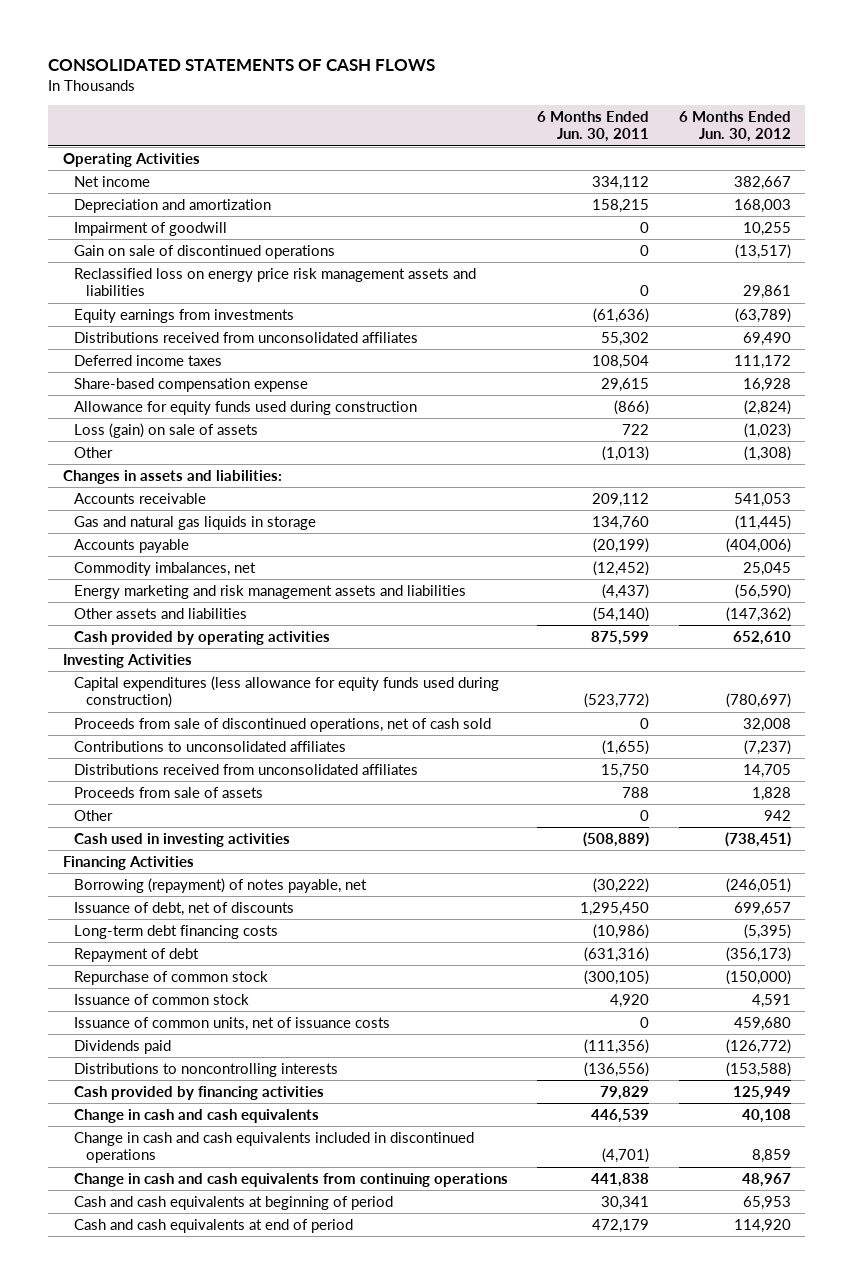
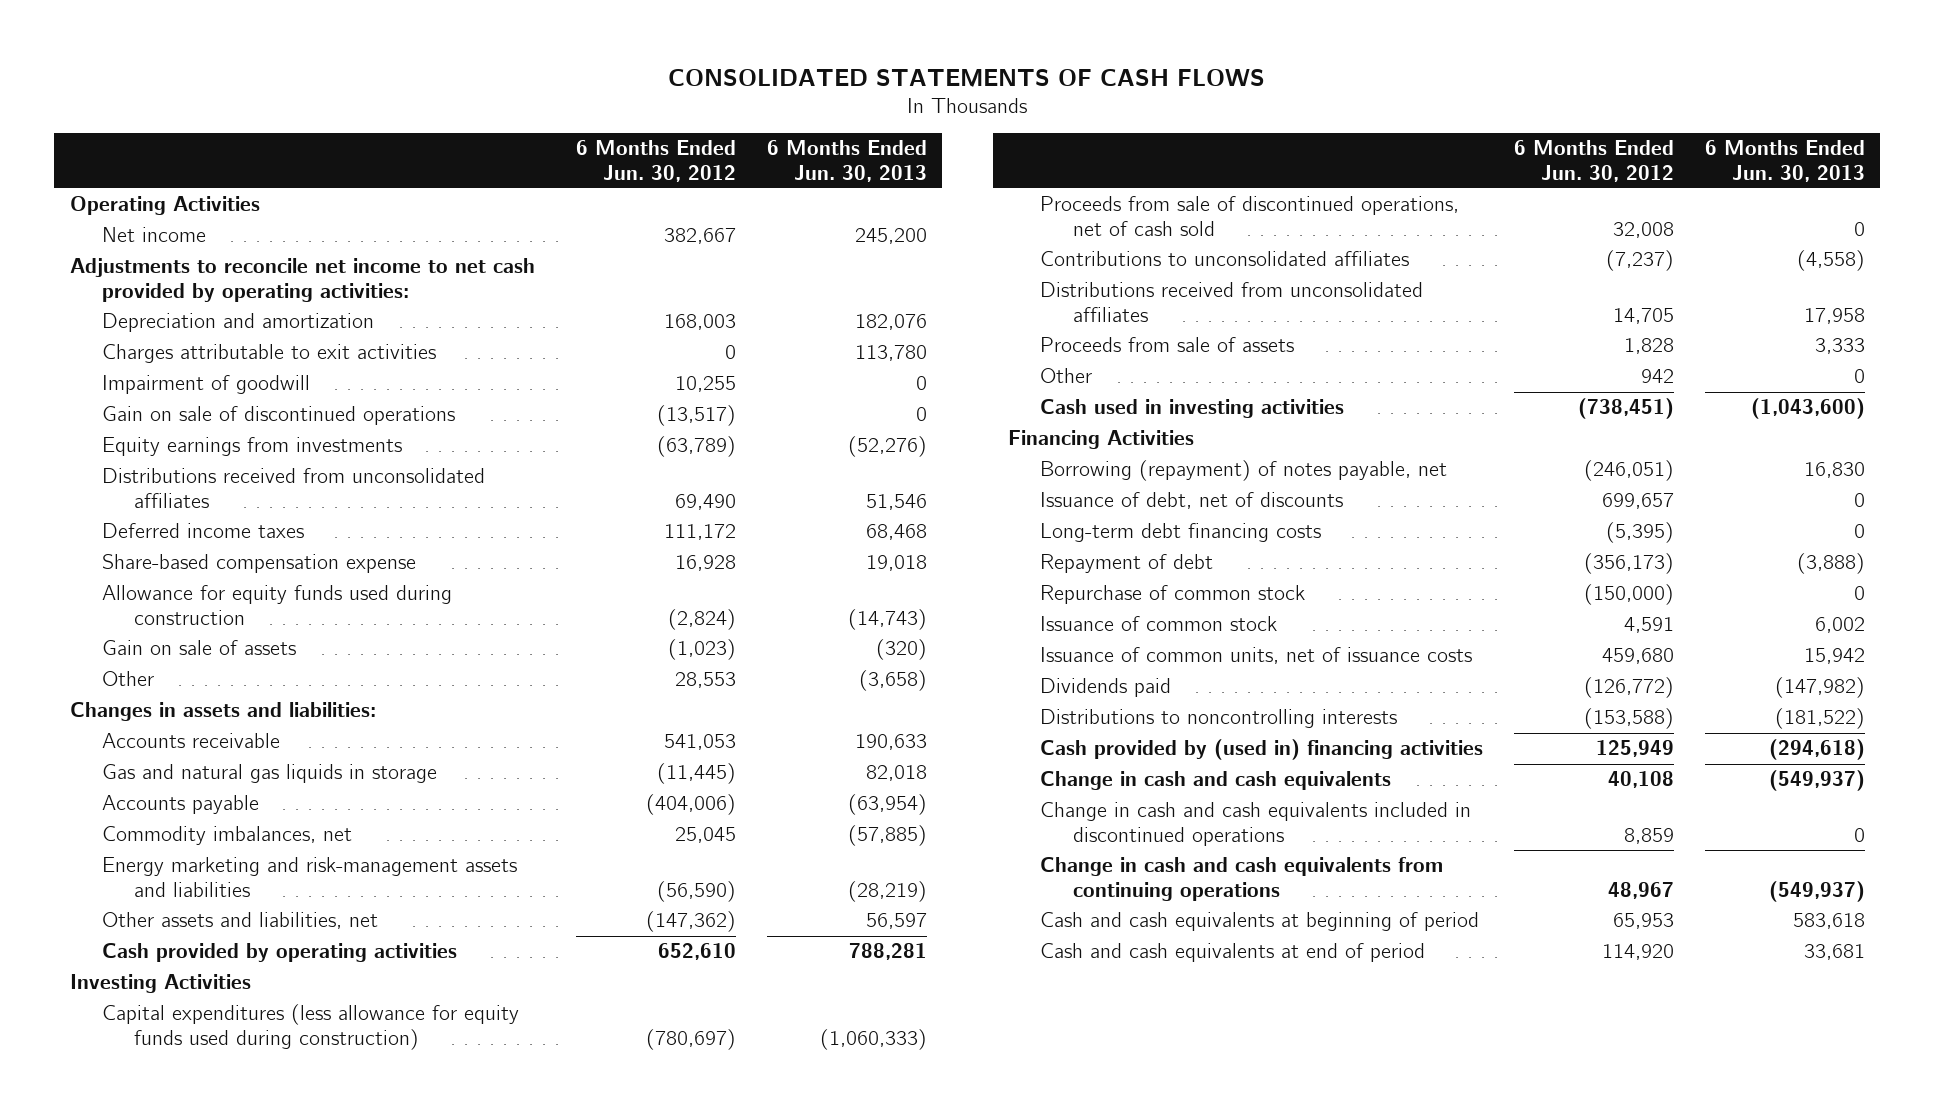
- | 6 Months Ended Jun. 30, 2011 | 6 Months Ended Jun. 30, 2012
+ | 6 Months Ended Jun. 30, 2012 | 6 Months Ended Jun. 30, 2013
+ Adjustments to reconcile net income to net cash provided by operating activities:
+ Charges attributable to exit activities | 0 | 113,780
- Reclassified loss on energy price risk management assets and liabilities | 0 | 29,861
- Loss (gain) on sale of assets | 722 | (1,023)
- Other | (1,013) | (1,308)
+ Gain on sale of assets | (1,023) | (320)
+ Other | 28,553 | (3,658)
- Energy marketing and risk management assets and liabilities | (4,437) | (56,590)
- Other assets and liabilities | (54,140) | (147,362)
+ Energy marketing and risk-management assets and liabilities | (56,590) | (28,219)
+ Other assets and liabilities, net | (147,362) | 56,597
- Cash provided by financing activities | 79,829 | 125,949
+ Cash provided by (used in) financing activities | 125,949 | (294,618)

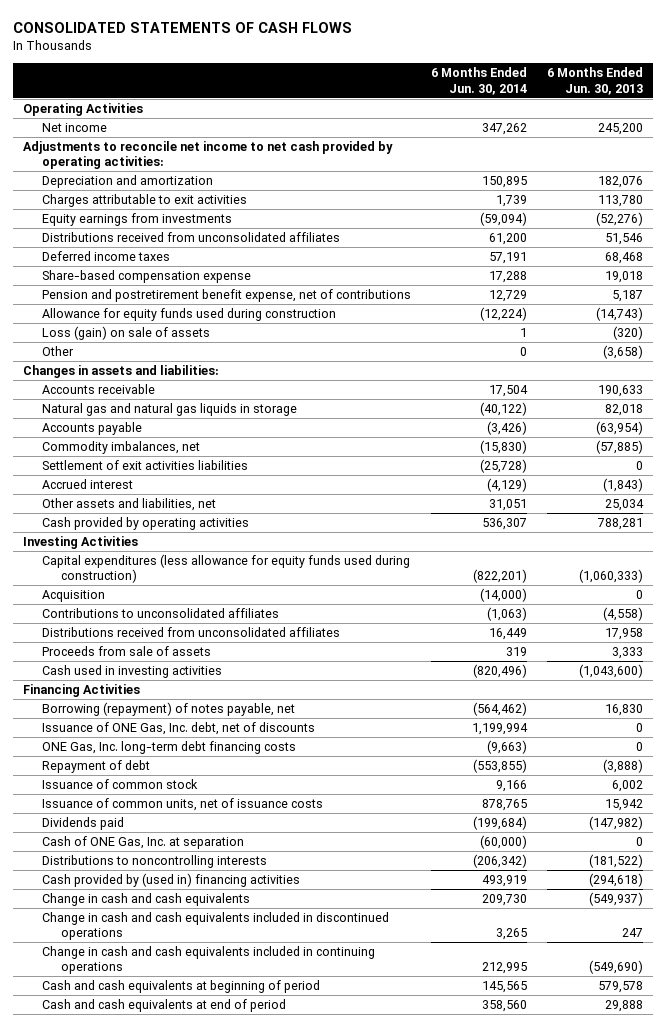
- | 6 Months Ended Jun. 30, 2012 | 6 Months Ended Jun. 30, 2013
+ | 6 Months Ended Jun. 30, 2014 | 6 Months Ended Jun. 30, 2013
- Impairment of goodwill | 10,255 | 0
- Gain on sale of discontinued operations | (13,517) | 0
+ Pension and postretirement benefit expense, net of contributions | 12,729 | 5,187
- Gain on sale of assets | (1,023) | (320)
+ Loss (gain) on sale of assets | 1 | (320)
- Gas and natural gas liquids in storage | (11,445) | 82,018
+ Natural gas and natural gas liquids in storage | (40,122) | 82,018
- Energy marketing and risk-management assets and liabilities | (56,590) | (28,219)
- Other assets and liabilities, net | (147,362) | 56,597
+ Settlement of exit activities liabilities | (25,728) | 0
+ Accrued interest | (4,129) | (1,843)
+ Other assets and liabilities, net | 31,051 | 25,034
- Proceeds from sale of discontinued operations, net of cash sold | 32,008 | 0
+ Acquisition | (14,000) | 0
- Other | 942 | 0
- Issuance of debt, net of discounts | 699,657 | 0
- Long-term debt financing costs | (5,395) | 0
+ Issuance of ONE Gas, Inc. debt, net of discounts | 1,199,994 | 0
+ ONE Gas, Inc. long-term debt financing costs | (9,663) | 0
- Repurchase of common stock | (150,000) | 0
+ Cash of ONE Gas, Inc. at separation | (60,000) | 0
- Change in cash and cash equivalents included in discontinued operations | 8,859 | 0
- Change in cash and cash equivalents from continuing operations | 48,967 | (549,937)
- Cash and cash equivalents at beginning of period | 65,953 | 583,618
- Cash and cash equivalents at end of period | 114,920 | 33,681
+ Change in cash and cash equivalents included in discontinued operations | 3,265 | 247
+ Change in cash and cash equivalents included in continuing operations | 212,995 | (549,690)
+ Cash and cash equivalents at beginning of period | 145,565 | 579,578
+ Cash and cash equivalents at end of period | 358,560 | 29,888

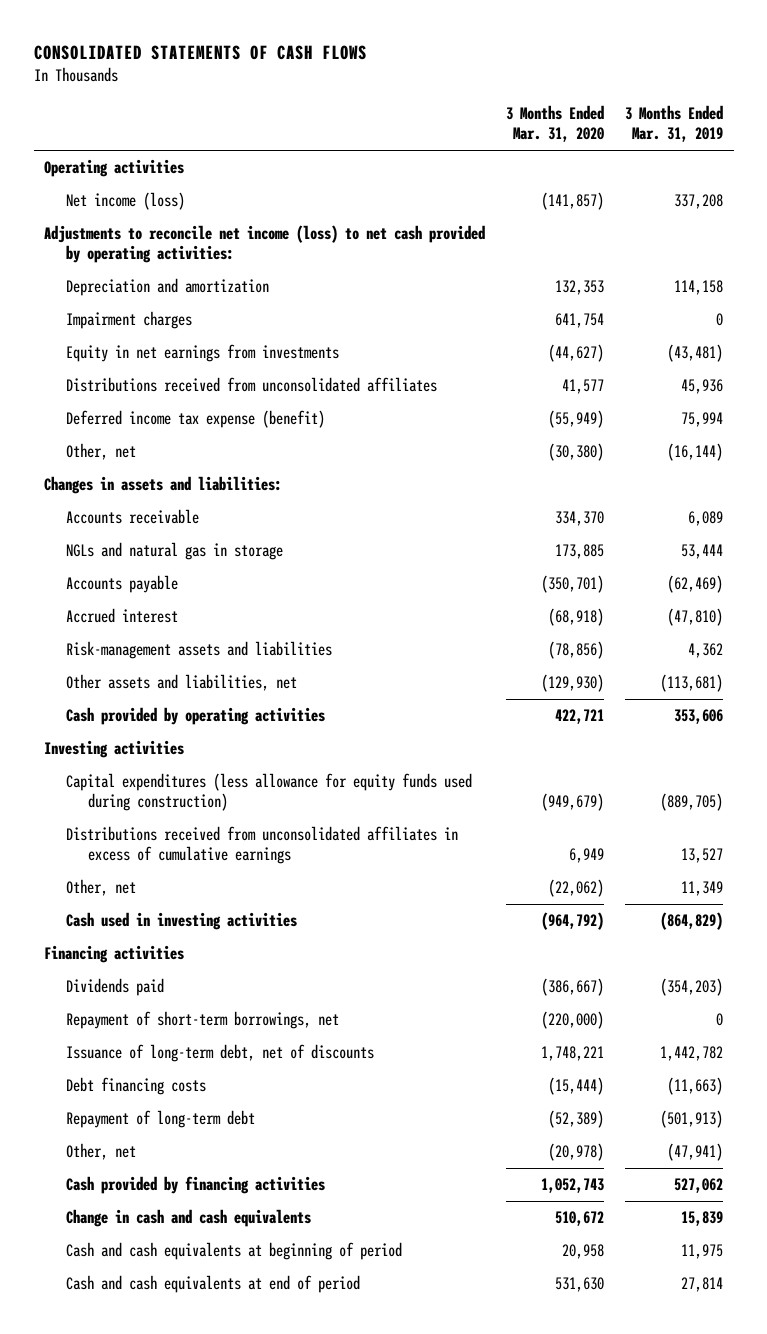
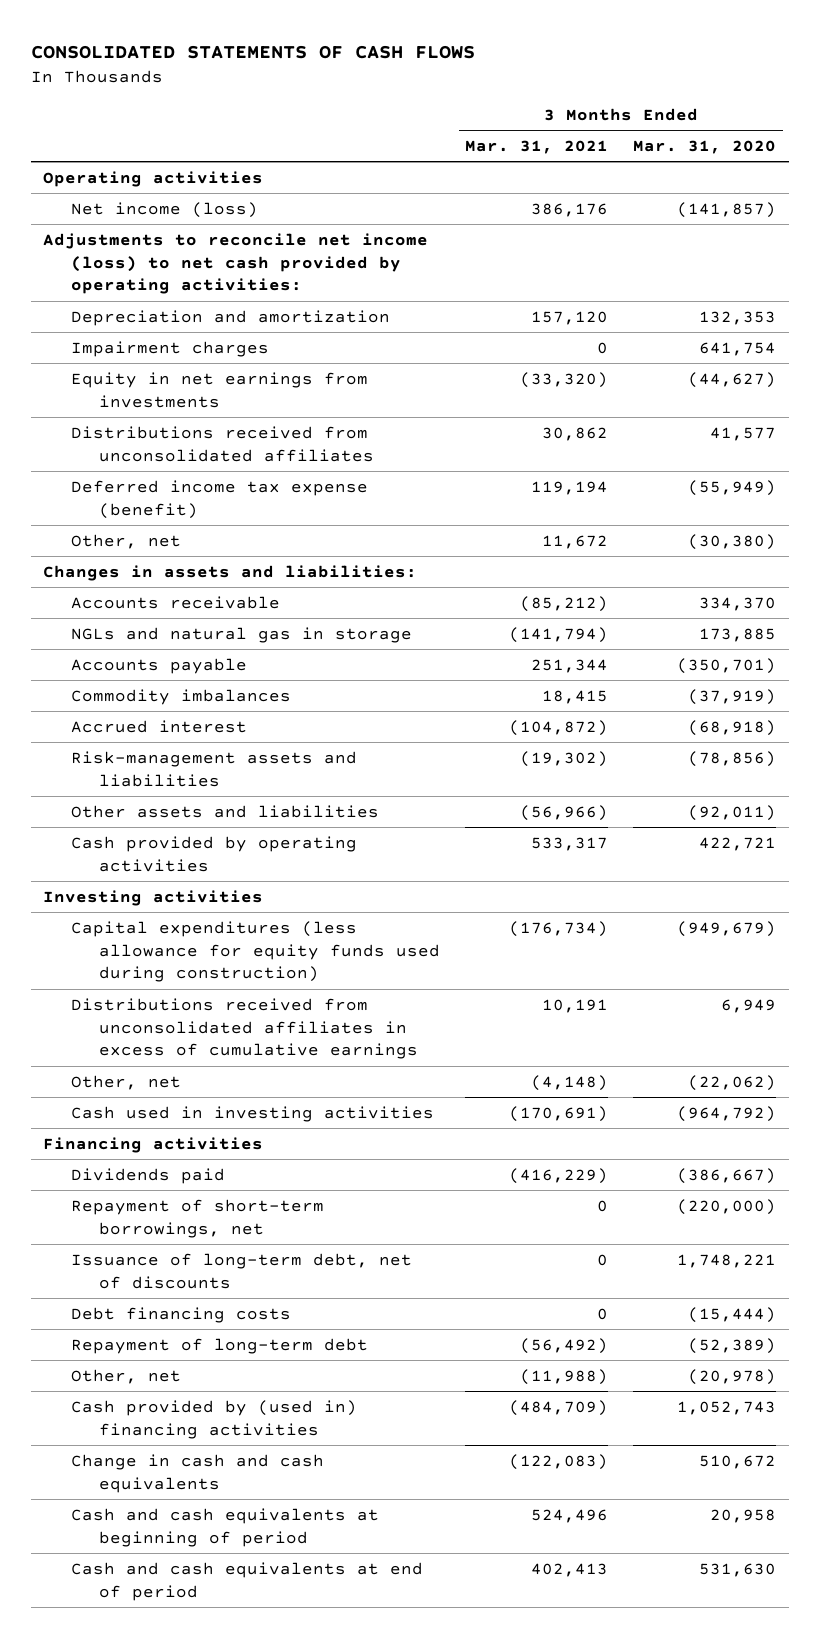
- | 3 Months Ended Mar. 31, 2020 | 3 Months Ended Mar. 31, 2019
+ | 3 Months Ended Mar. 31, 2021 | 3 Months Ended Mar. 31, 2020
+ Commodity imbalances | 18,415 | (37,919)
- Other assets and liabilities, net | (129,930) | (113,681)
+ Other assets and liabilities | (56,966) | (92,011)
- Cash provided by financing activities | 1,052,743 | 527,062
+ Cash provided by (used in) financing activities | (484,709) | 1,052,743

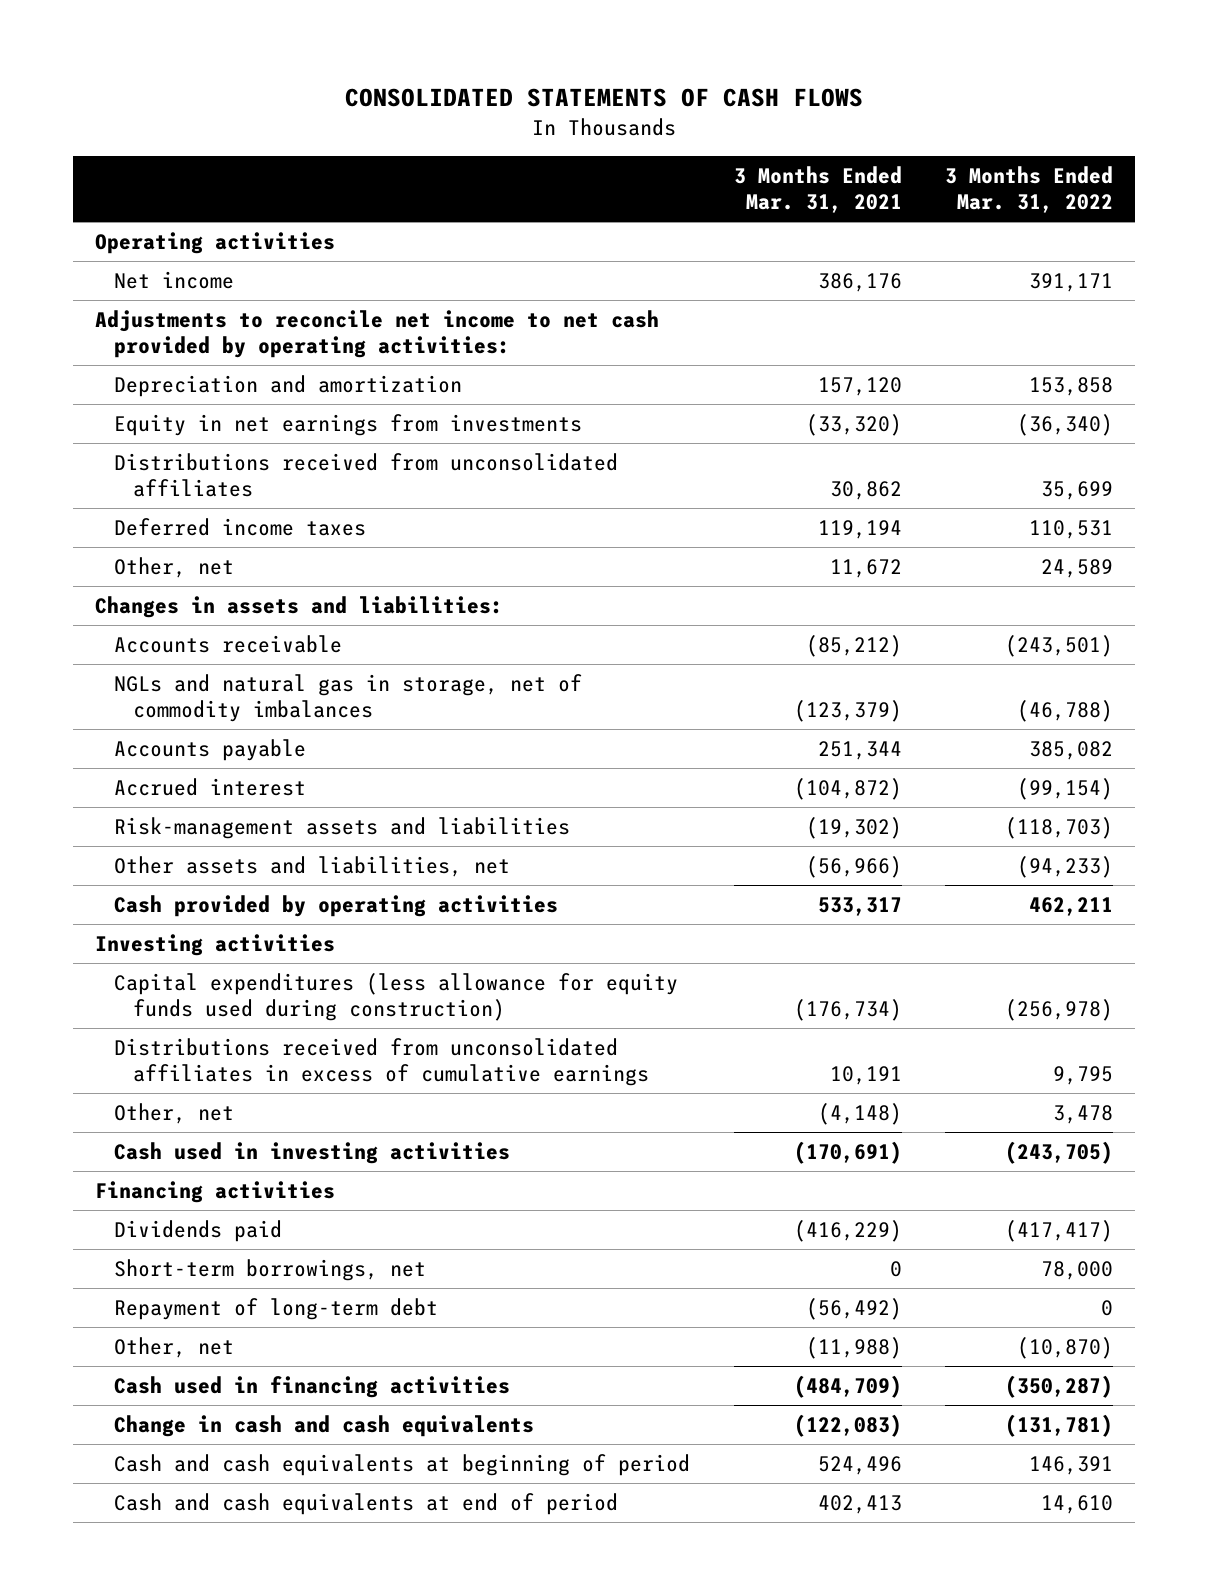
- | 3 Months Ended Mar. 31, 2021 | 3 Months Ended Mar. 31, 2020
+ | 3 Months Ended Mar. 31, 2021 | 3 Months Ended Mar. 31, 2022
- Net income (loss) | 386,176 | (141,857)
- Adjustments to reconcile net income (loss) to net cash provided by operating activities:
+ Net income | 386,176 | 391,171
+ Adjustments to reconcile net income to net cash provided by operating activities:
- Impairment charges | 0 | 641,754
- Deferred income tax expense (benefit) | 119,194 | (55,949)
+ Deferred income taxes | 119,194 | 110,531
- NGLs and natural gas in storage | (141,794) | 173,885
+ NGLs and natural gas in storage, net of commodity imbalances | (123,379) | (46,788)
- Commodity imbalances | 18,415 | (37,919)
- Other assets and liabilities | (56,966) | (92,011)
+ Other assets and liabilities, net | (56,966) | (94,233)
- Repayment of short-term borrowings, net | 0 | (220,000)
- Issuance of long-term debt, net of discounts | 0 | 1,748,221
- Debt financing costs | 0 | (15,444)
+ Short-term borrowings, net | 0 | 78,000
- Cash provided by (used in) financing activities | (484,709) | 1,052,743
+ Cash used in financing activities | (484,709) | (350,287)

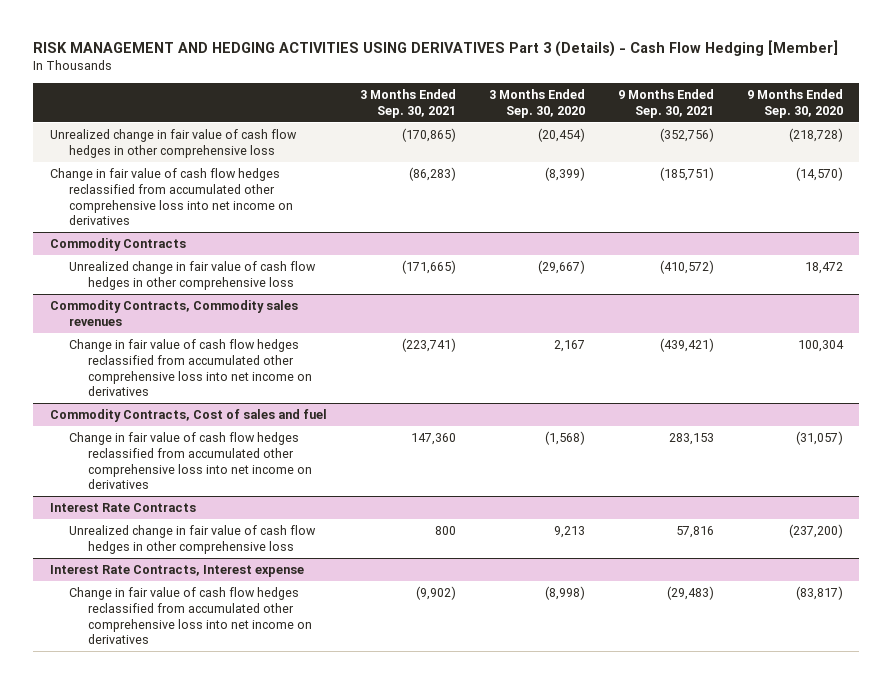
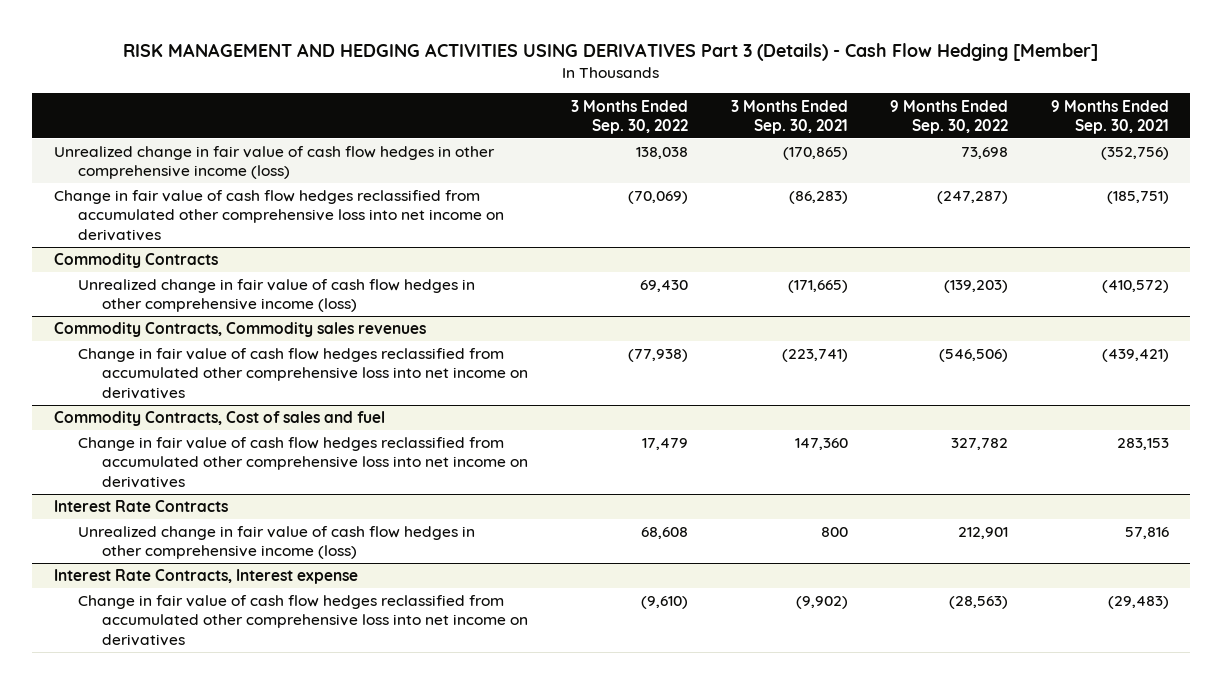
- | 3 Months Ended Sep. 30, 2021 | 3 Months Ended Sep. 30, 2020 | 9 Months Ended Sep. 30, 2021 | 9 Months Ended Sep. 30, 2020
+ | 3 Months Ended Sep. 30, 2022 | 3 Months Ended Sep. 30, 2021 | 9 Months Ended Sep. 30, 2022 | 9 Months Ended Sep. 30, 2021
- Unrealized change in fair value of cash flow hedges in other comprehensive loss | (170,865) | (20,454) | (352,756) | (218,728)
+ Unrealized change in fair value of cash flow hedges in other comprehensive income (loss) | 138,038 | (170,865) | 73,698 | (352,756)
@ Commodity Contracts
- Unrealized change in fair value of cash flow hedges in other comprehensive loss | (171,665) | (29,667) | (410,572) | 18,472
+ Unrealized change in fair value of cash flow hedges in other comprehensive income (loss) | 69,430 | (171,665) | (139,203) | (410,572)
@ Interest Rate Contracts
- Unrealized change in fair value of cash flow hedges in other comprehensive loss | 800 | 9,213 | 57,816 | (237,200)
+ Unrealized change in fair value of cash flow hedges in other comprehensive income (loss) | 68,608 | 800 | 212,901 | 57,816

